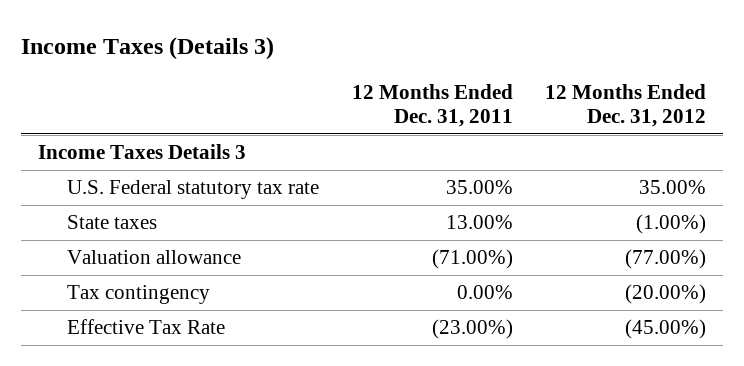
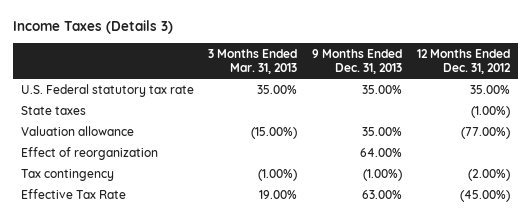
- | 12 Months Ended Dec. 31, 2011 | 12 Months Ended Dec. 31, 2012
+ | 3 Months Ended Mar. 31, 2013 | 9 Months Ended Dec. 31, 2013 | 12 Months Ended Dec. 31, 2012
- Income Taxes Details 3
- Tax contingency | 0.00% | (20.00%)
+ Effect of reorganization | | 64.00% |
+ Tax contingency | (1.00%) | (1.00%) | (2.00%)

